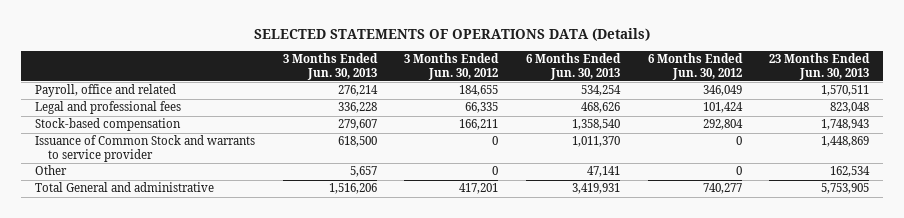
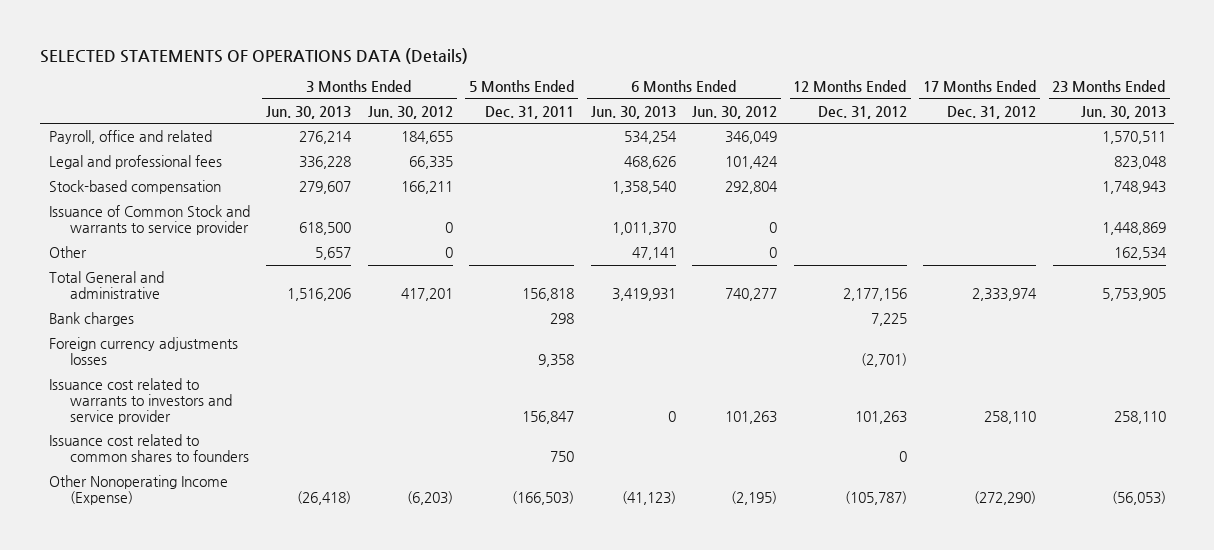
- | 3 Months Ended Jun. 30, 2013 | 3 Months Ended Jun. 30, 2012 | 6 Months Ended Jun. 30, 2013 | 6 Months Ended Jun. 30, 2012 | 23 Months Ended Jun. 30, 2013
+ | 3 Months Ended Jun. 30, 2013 | 3 Months Ended Jun. 30, 2012 | 5 Months Ended Dec. 31, 2011 | 6 Months Ended Jun. 30, 2013 | 6 Months Ended Jun. 30, 2012 | 12 Months Ended Dec. 31, 2012 | 17 Months Ended Dec. 31, 2012 | 23 Months Ended Jun. 30, 2013
+ Bank charges | | | 298 | | | 7,225 | |
+ Foreign currency adjustments losses | | | 9,358 | | | (2,701) | |
+ Issuance cost related to warrants to investors and service provider | | | 156,847 | 0 | 101,263 | 101,263 | 258,110 | 258,110
+ Issuance cost related to common shares to founders | | | 750 | | | 0 | |
+ Other Nonoperating Income (Expense) | (26,418) | (6,203) | (166,503) | (41,123) | (2,195) | (105,787) | (272,290) | (56,053)

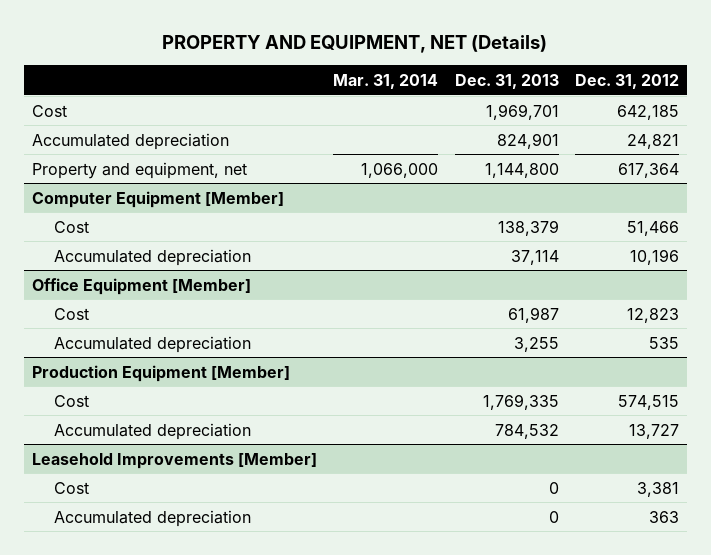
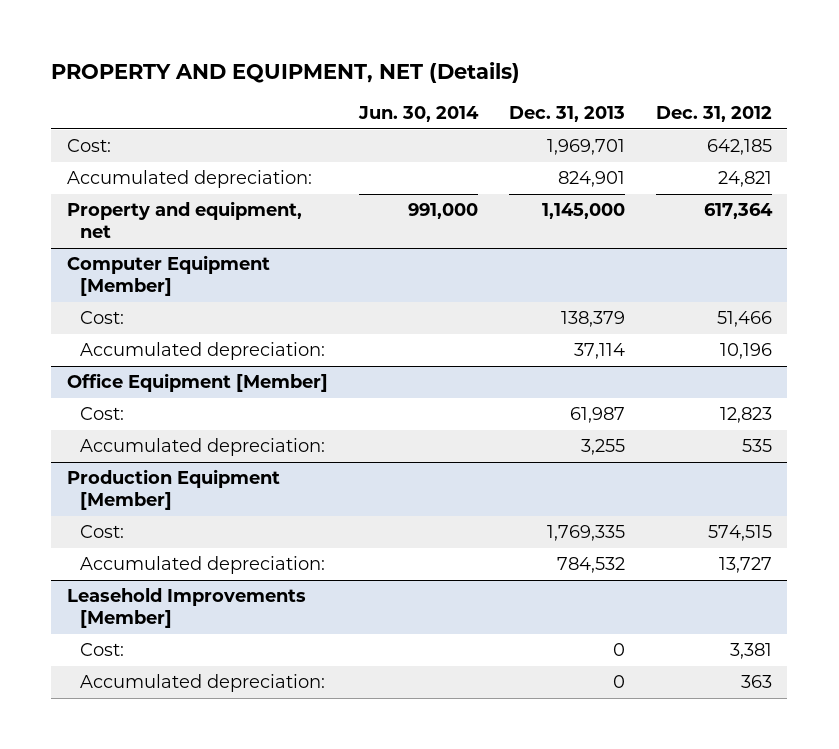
- | Mar. 31, 2014 | Dec. 31, 2013 | Dec. 31, 2012
+ | Jun. 30, 2014 | Dec. 31, 2013 | Dec. 31, 2012
- Cost | | 1,969,701 | 642,185
- Accumulated depreciation | | 824,901 | 24,821
- Property and equipment, net | 1,066,000 | 1,144,800 | 617,364
+ Cost: | | 1,969,701 | 642,185
+ Accumulated depreciation: | | 824,901 | 24,821
+ Property and equipment, net | 991,000 | 1,145,000 | 617,364
@ Computer Equipment [Member]
- Cost | | 138,379 | 51,466
- Accumulated depreciation | | 37,114 | 10,196
+ Cost: | | 138,379 | 51,466
+ Accumulated depreciation: | | 37,114 | 10,196
@ Office Equipment [Member]
- Cost | | 61,987 | 12,823
- Accumulated depreciation | | 3,255 | 535
+ Cost: | | 61,987 | 12,823
+ Accumulated depreciation: | | 3,255 | 535
@ Production Equipment [Member]
- Cost | | 1,769,335 | 574,515
- Accumulated depreciation | | 784,532 | 13,727
+ Cost: | | 1,769,335 | 574,515
+ Accumulated depreciation: | | 784,532 | 13,727
@ Leasehold Improvements [Member]
- Cost | | 0 | 3,381
- Accumulated depreciation | | 0 | 363
+ Cost: | | 0 | 3,381
+ Accumulated depreciation: | | 0 | 363

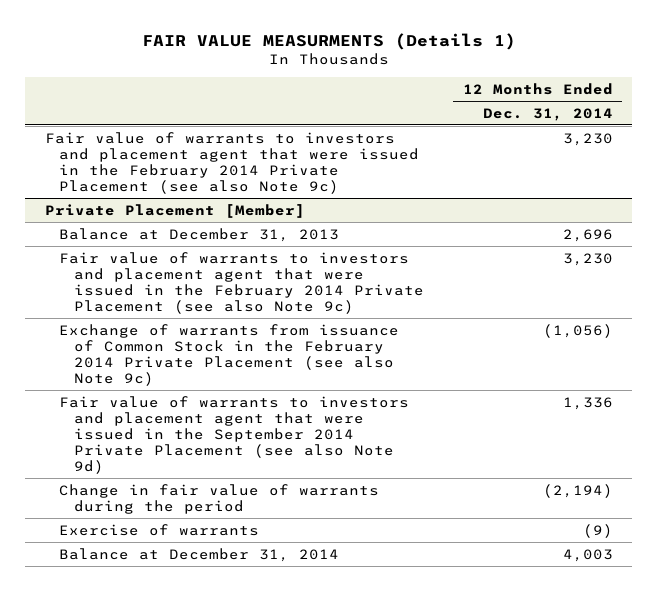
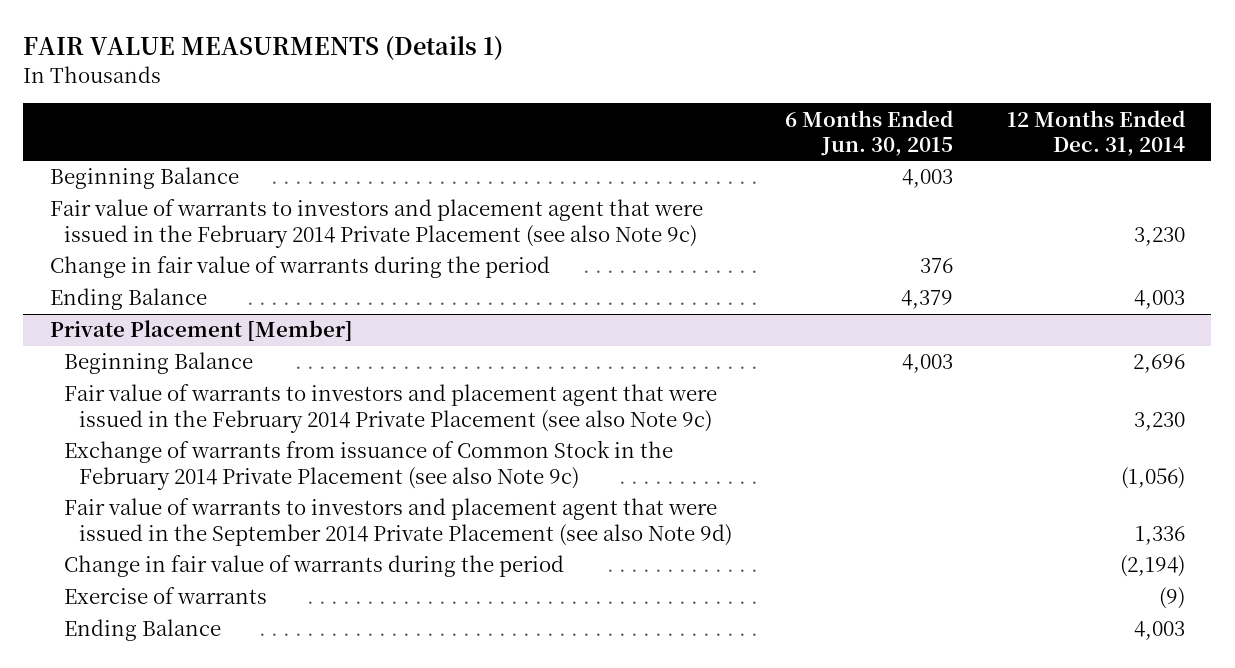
- | 12 Months Ended Dec. 31, 2014
+ | 6 Months Ended Jun. 30, 2015 | 12 Months Ended Dec. 31, 2014
+ Beginning Balance | 4,003 |
+ Change in fair value of warrants during the period | 376 |
+ Ending Balance | 4,379 | 4,003
@ Private Placement [Member]
- Balance at December 31, 2013 | 2,696
+ Beginning Balance | 4,003 | 2,696
- Balance at December 31, 2014 | 4,003
+ Ending Balance | | 4,003

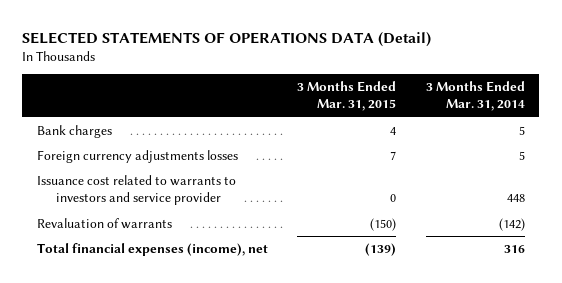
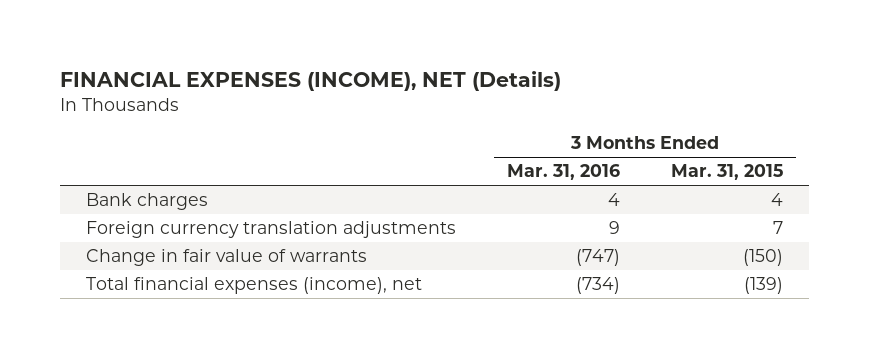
- SELECTED STATEMENTS OF OPERATIONS DATA (Detail)
+ FINANCIAL EXPENSES (INCOME), NET (Details)
- | 3 Months Ended Mar. 31, 2015 | 3 Months Ended Mar. 31, 2014
+ | 3 Months Ended Mar. 31, 2016 | 3 Months Ended Mar. 31, 2015
- Foreign currency adjustments losses | 7 | 5
- Issuance cost related to warrants to investors and service provider | 0 | 448
- Revaluation of warrants | (150) | (142)
+ Foreign currency translation adjustments | 9 | 7
+ Change in fair value of warrants | (747) | (150)

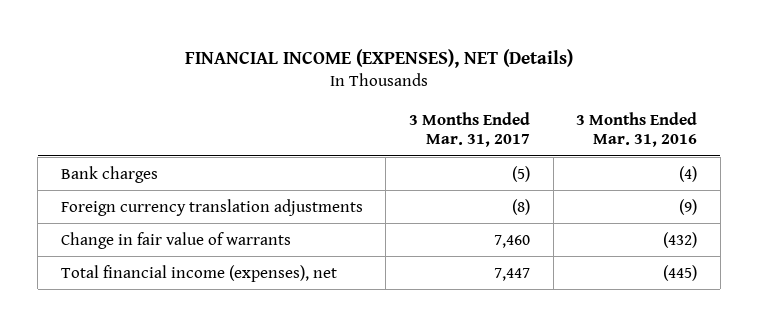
- FINANCIAL EXPENSES (INCOME), NET (Details)
+ FINANCIAL INCOME (EXPENSES), NET (Details)
- | 3 Months Ended Mar. 31, 2016 | 3 Months Ended Mar. 31, 2015
+ | 3 Months Ended Mar. 31, 2017 | 3 Months Ended Mar. 31, 2016
- Bank charges | 4 | 4
- Foreign currency translation adjustments | 9 | 7
- Change in fair value of warrants | (747) | (150)
- Total financial expenses (income), net | (734) | (139)
+ Bank charges | (5) | (4)
+ Foreign currency translation adjustments | (8) | (9)
+ Change in fair value of warrants | 7,460 | (432)
+ Total financial income (expenses), net | 7,447 | (445)

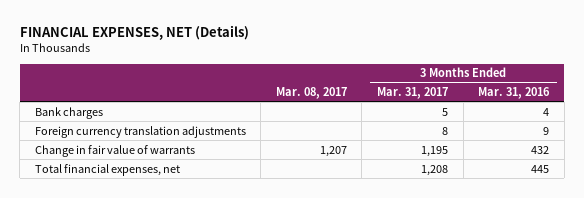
- FINANCIAL INCOME (EXPENSES), NET (Details)
+ FINANCIAL EXPENSES, NET (Details)
- | 3 Months Ended Mar. 31, 2017 | 3 Months Ended Mar. 31, 2016
+ | Mar. 08, 2017 | 3 Months Ended Mar. 31, 2017 | 3 Months Ended Mar. 31, 2016
- Bank charges | (5) | (4)
- Foreign currency translation adjustments | (8) | (9)
- Change in fair value of warrants | 7,460 | (432)
- Total financial income (expenses), net | 7,447 | (445)
+ Bank charges | | 5 | 4
+ Foreign currency translation adjustments | | 8 | 9
+ Change in fair value of warrants | 1,207 | 1,195 | 432
+ Total financial expenses, net | | 1,208 | 445

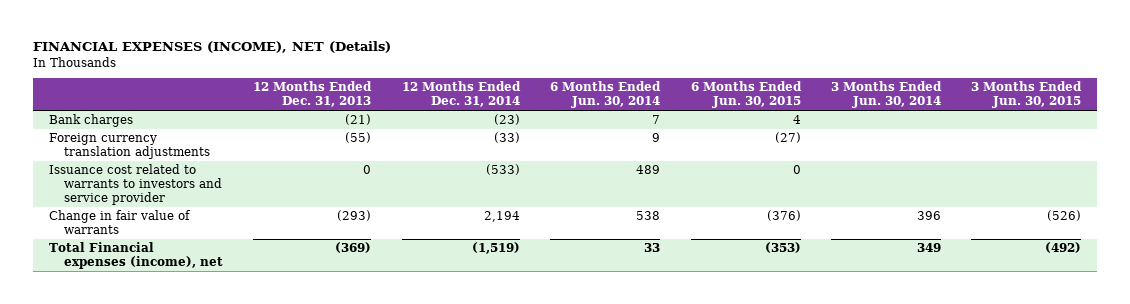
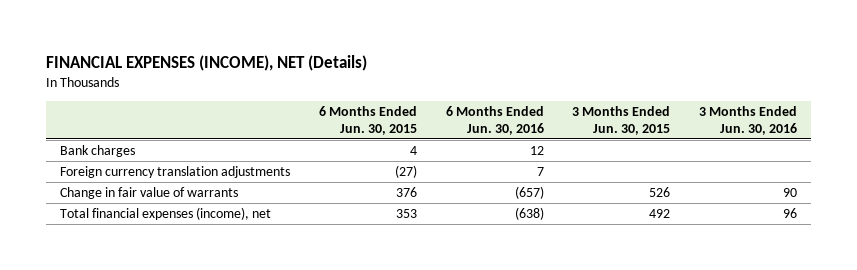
- | 12 Months Ended Dec. 31, 2013 | 12 Months Ended Dec. 31, 2014 | 6 Months Ended Jun. 30, 2014 | 6 Months Ended Jun. 30, 2015 | 3 Months Ended Jun. 30, 2014 | 3 Months Ended Jun. 30, 2015
+ | 6 Months Ended Jun. 30, 2015 | 6 Months Ended Jun. 30, 2016 | 3 Months Ended Jun. 30, 2015 | 3 Months Ended Jun. 30, 2016
- Issuance cost related to warrants to investors and service provider | 0 | (533) | 489 | 0 | |
- Change in fair value of warrants | (293) | 2,194 | 538 | (376) | 396 | (526)
- Total Financial expenses (income), net | (369) | (1,519) | 33 | (353) | 349 | (492)
+ Change in fair value of warrants | 376 | (657) | 526 | 90
+ Total financial expenses (income), net | 353 | (638) | 492 | 96

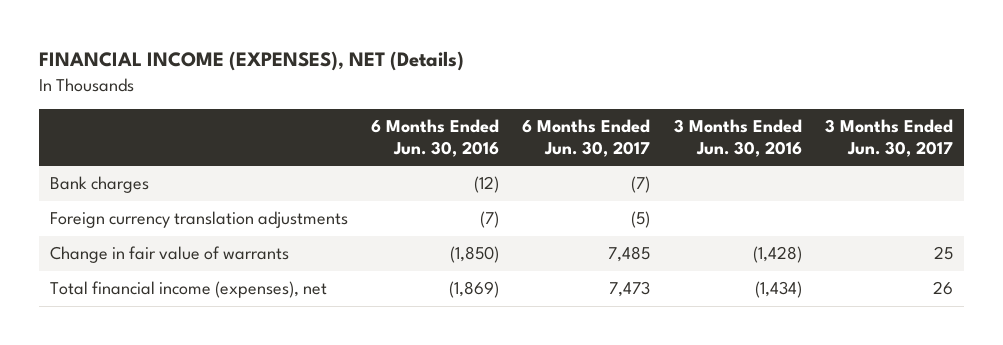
- FINANCIAL EXPENSES (INCOME), NET (Details)
+ FINANCIAL INCOME (EXPENSES), NET (Details)
- | 6 Months Ended Jun. 30, 2015 | 6 Months Ended Jun. 30, 2016 | 3 Months Ended Jun. 30, 2015 | 3 Months Ended Jun. 30, 2016
+ | 6 Months Ended Jun. 30, 2016 | 6 Months Ended Jun. 30, 2017 | 3 Months Ended Jun. 30, 2016 | 3 Months Ended Jun. 30, 2017
- Bank charges | 4 | 12 | |
- Foreign currency translation adjustments | (27) | 7 | |
- Change in fair value of warrants | 376 | (657) | 526 | 90
- Total financial expenses (income), net | 353 | (638) | 492 | 96
+ Bank charges | (12) | (7) | |
+ Foreign currency translation adjustments | (7) | (5) | |
+ Change in fair value of warrants | (1,850) | 7,485 | (1,428) | 25
+ Total financial income (expenses), net | (1,869) | 7,473 | (1,434) | 26

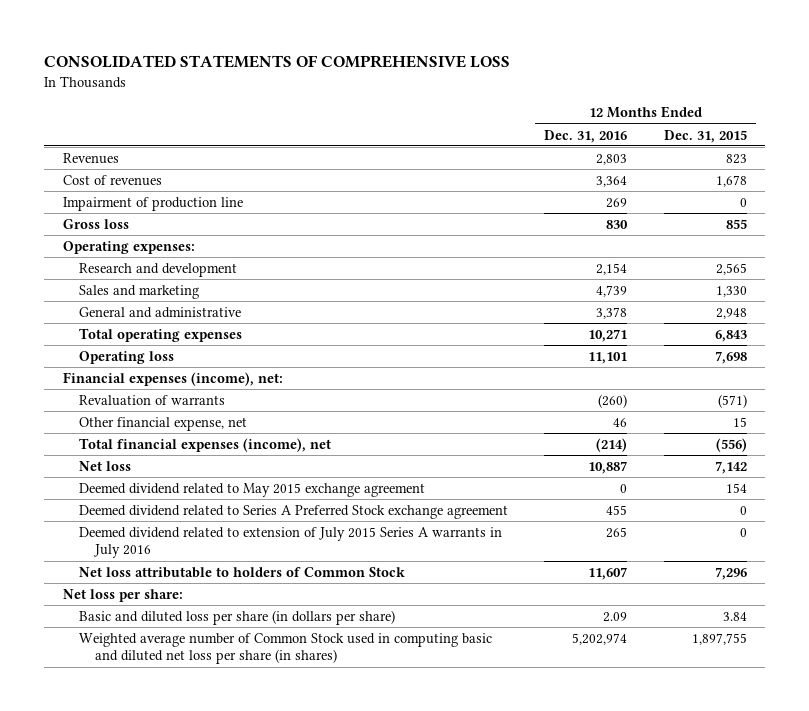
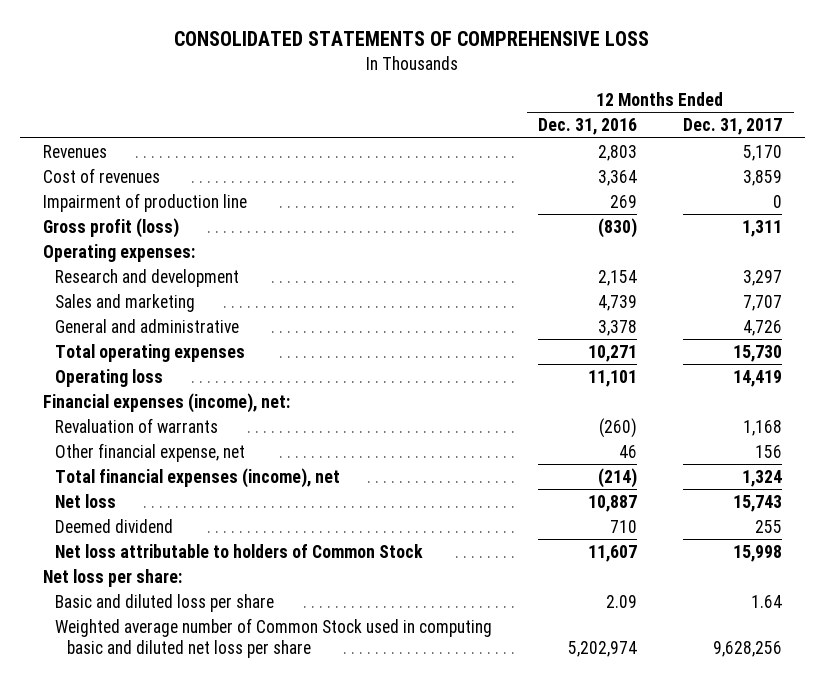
- | 12 Months Ended Dec. 31, 2016 | 12 Months Ended Dec. 31, 2015
+ | 12 Months Ended Dec. 31, 2016 | 12 Months Ended Dec. 31, 2017
- Gross loss | 830 | 855
+ Gross profit (loss) | (830) | 1,311
- Deemed dividend related to May 2015 exchange agreement | 0 | 154
- Deemed dividend related to Series A Preferred Stock exchange agreement | 455 | 0
- Deemed dividend related to extension of July 2015 Series A warrants in July 2016 | 265 | 0
+ Deemed dividend | 710 | 255
- Basic and diluted loss per share (in dollars per share) | 2.09 | 3.84
- Weighted average number of Common Stock used in computing basic and diluted net loss per share (in shares) | 5,202,974 | 1,897,755
+ Basic and diluted loss per share | 2.09 | 1.64
+ Weighted average number of Common Stock used in computing basic and diluted net loss per share | 5,202,974 | 9,628,256

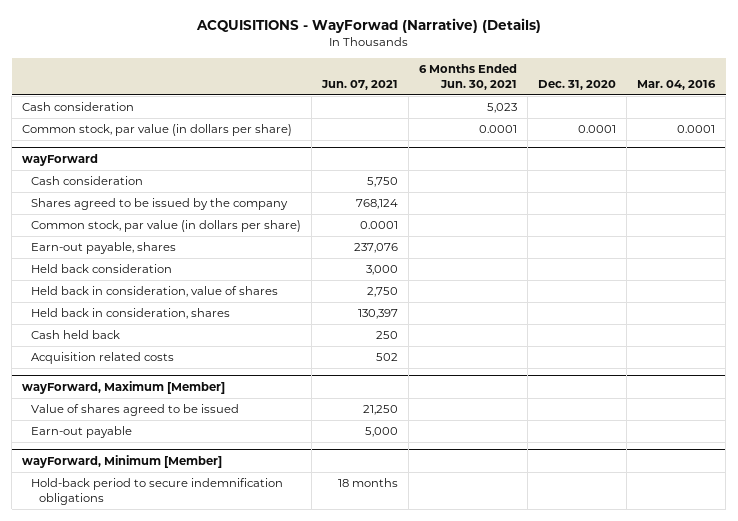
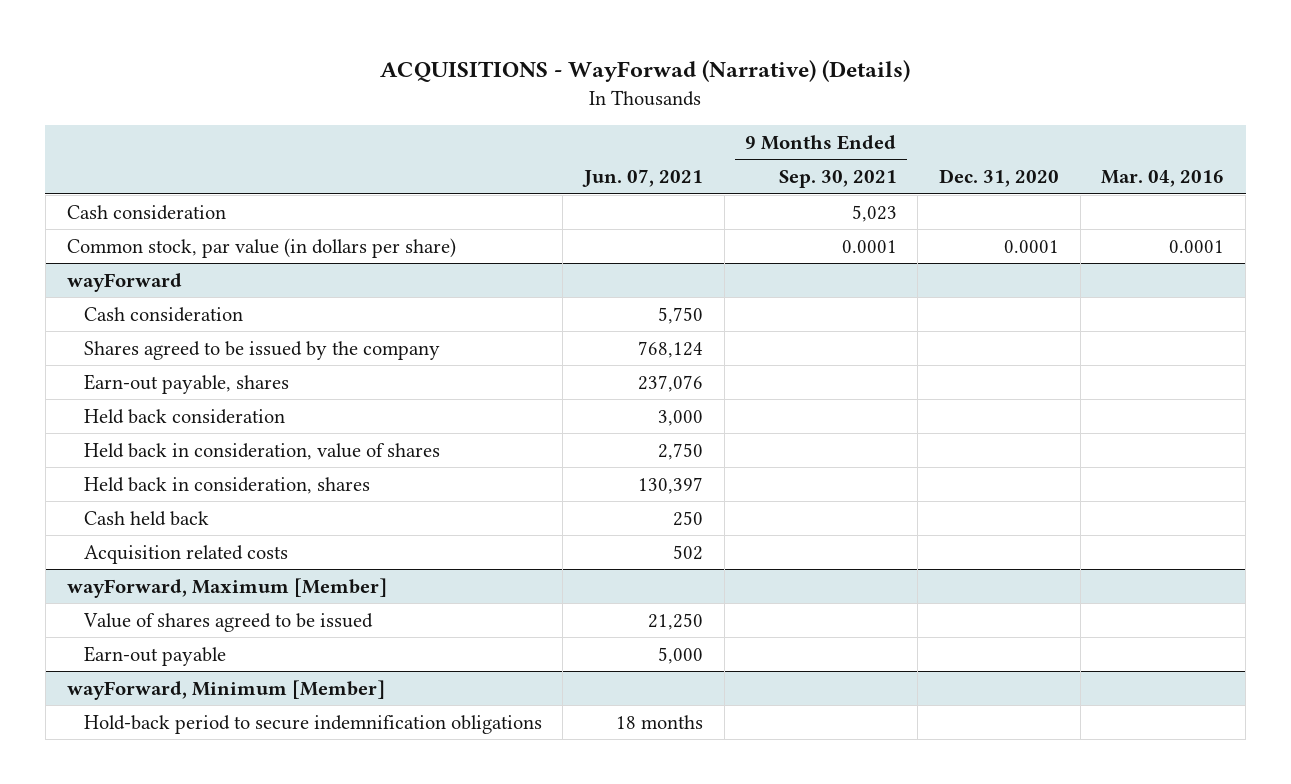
- | Jun. 07, 2021 | 6 Months Ended Jun. 30, 2021 | Dec. 31, 2020 | Mar. 04, 2016
+ | Jun. 07, 2021 | 9 Months Ended Sep. 30, 2021 | Dec. 31, 2020 | Mar. 04, 2016
@ wayForward
- Common stock, par value (in dollars per share) | 0.0001 | | |

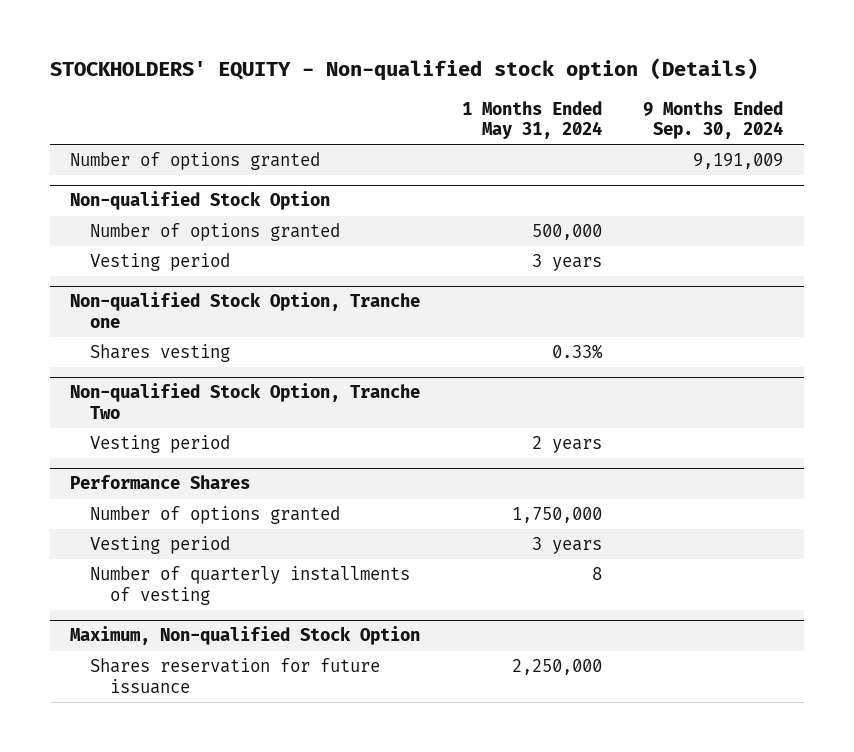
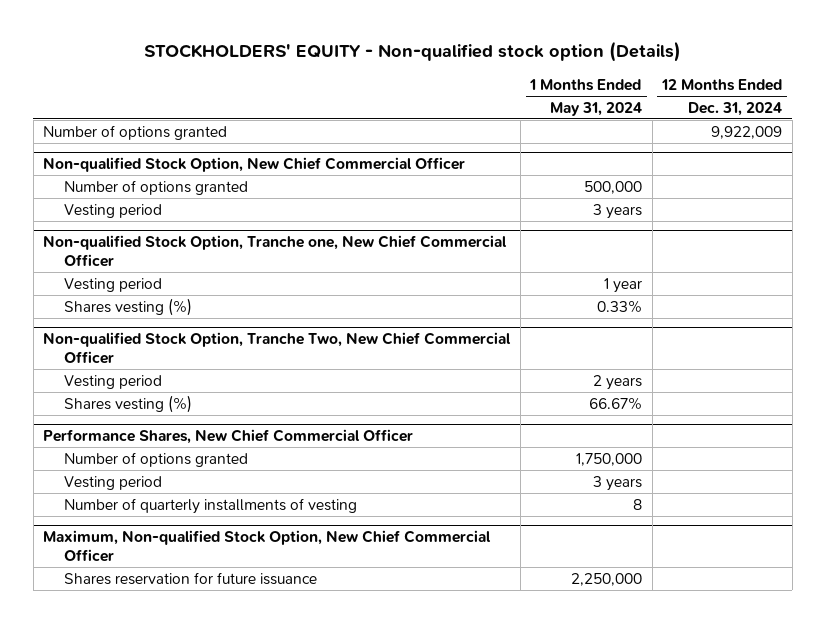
- | 1 Months Ended May 31, 2024 | 9 Months Ended Sep. 30, 2024
+ | 1 Months Ended May 31, 2024 | 12 Months Ended Dec. 31, 2024
- Non-qualified Stock Option
+ Non-qualified Stock Option, New Chief Commercial Officer
- Non-qualified Stock Option, Tranche one
- Shares vesting | 0.33% |
- Non-qualified Stock Option, Tranche Two
+ Non-qualified Stock Option, Tranche one, New Chief Commercial Officer
+ Vesting period | 1 year |
+ Shares vesting (%) | 0.33% |
+ Non-qualified Stock Option, Tranche Two, New Chief Commercial Officer
- Performance Shares
+ Shares vesting (%) | 66.67% |
+ Performance Shares, New Chief Commercial Officer
- Maximum, Non-qualified Stock Option
+ Maximum, Non-qualified Stock Option, New Chief Commercial Officer

